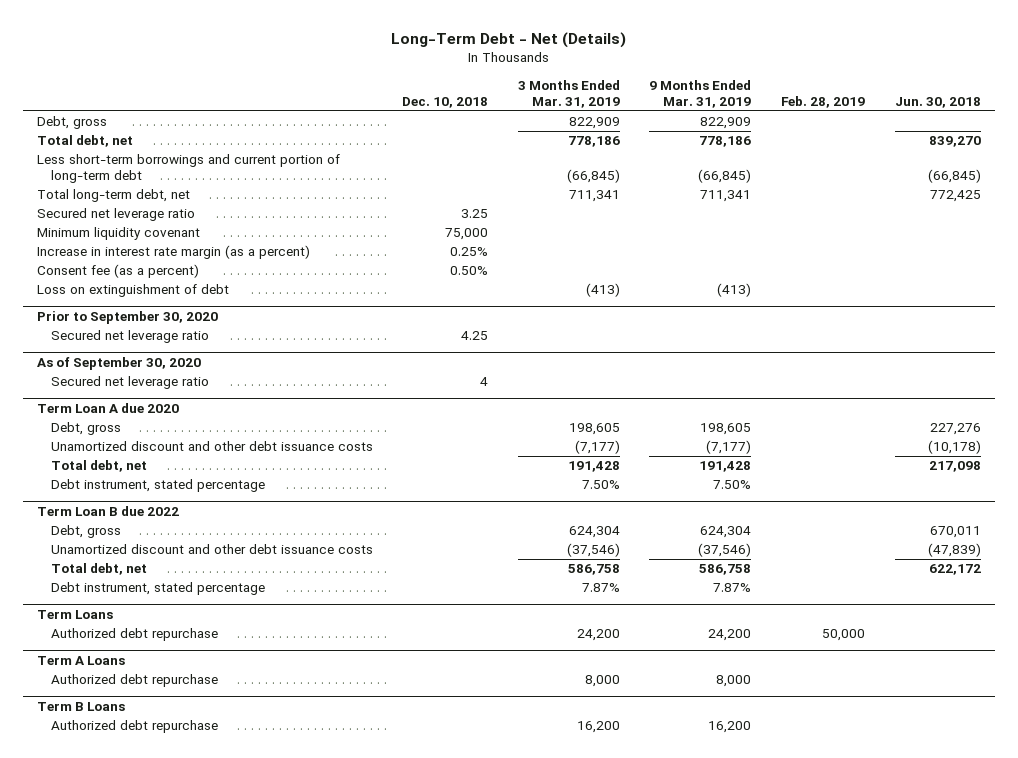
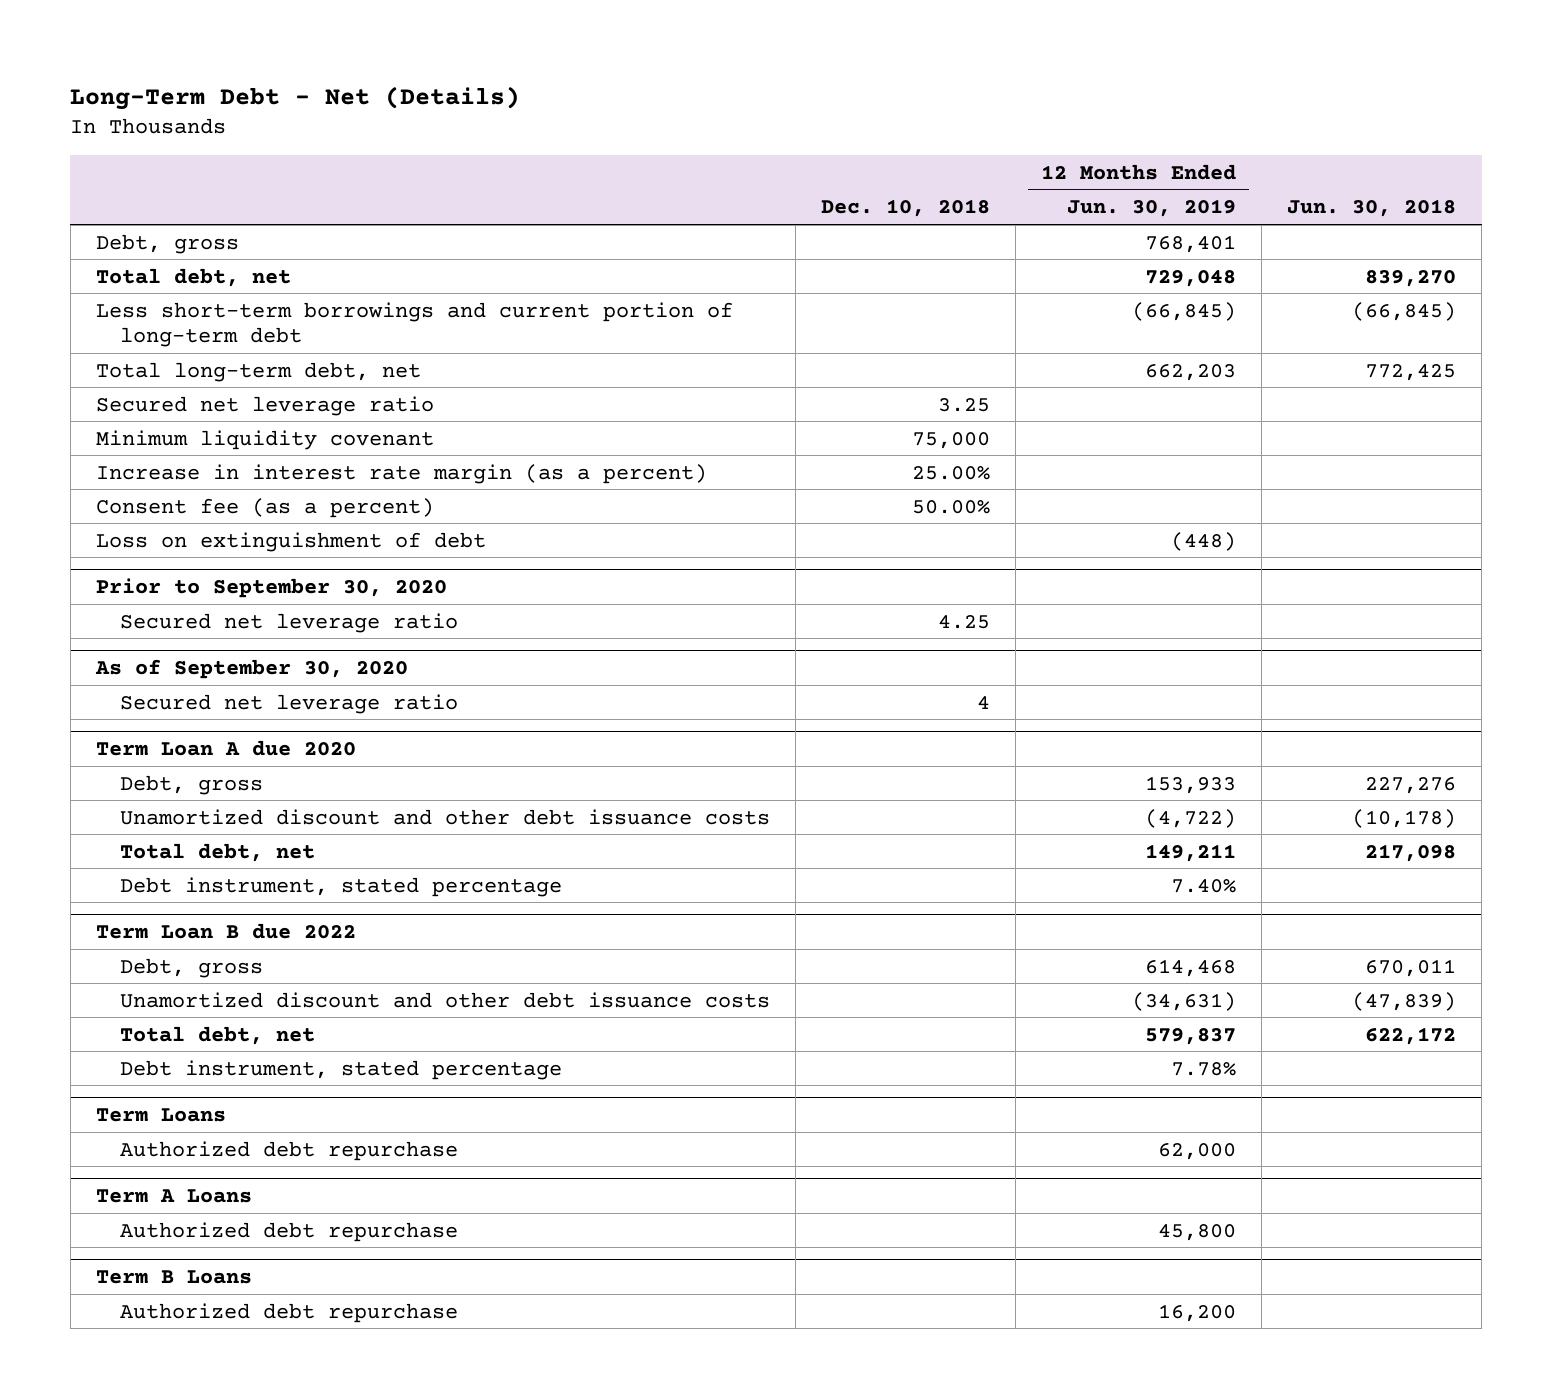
- | Dec. 10, 2018 | 3 Months Ended Mar. 31, 2019 | 9 Months Ended Mar. 31, 2019 | Feb. 28, 2019 | Jun. 30, 2018
+ | Dec. 10, 2018 | 12 Months Ended Jun. 30, 2019 | Jun. 30, 2018
- Increase in interest rate margin (as a percent) | 0.25% | | | |
- Consent fee (as a percent) | 0.50% | | | |
+ Increase in interest rate margin (as a percent) | 25.00% | |
+ Consent fee (as a percent) | 50.00% | |

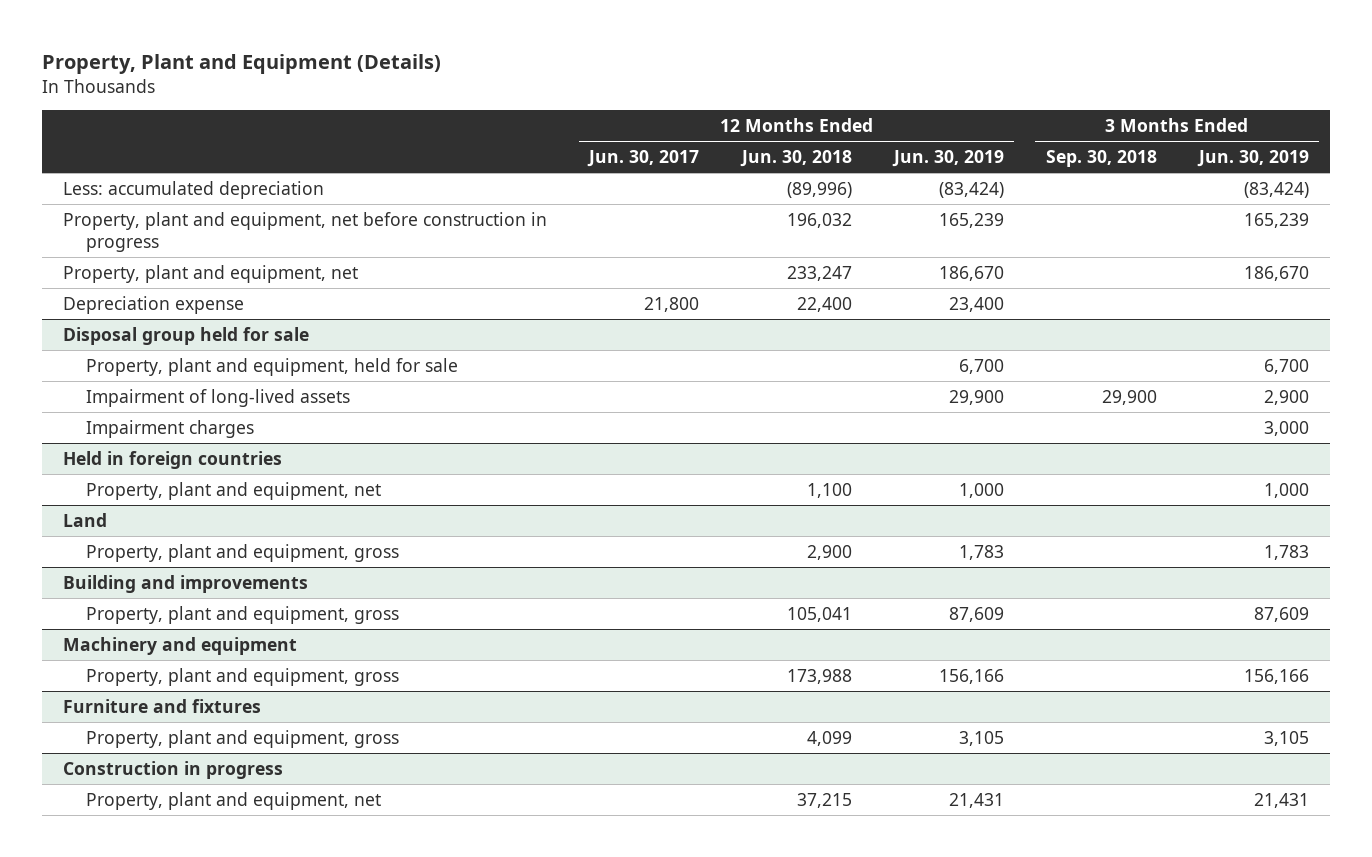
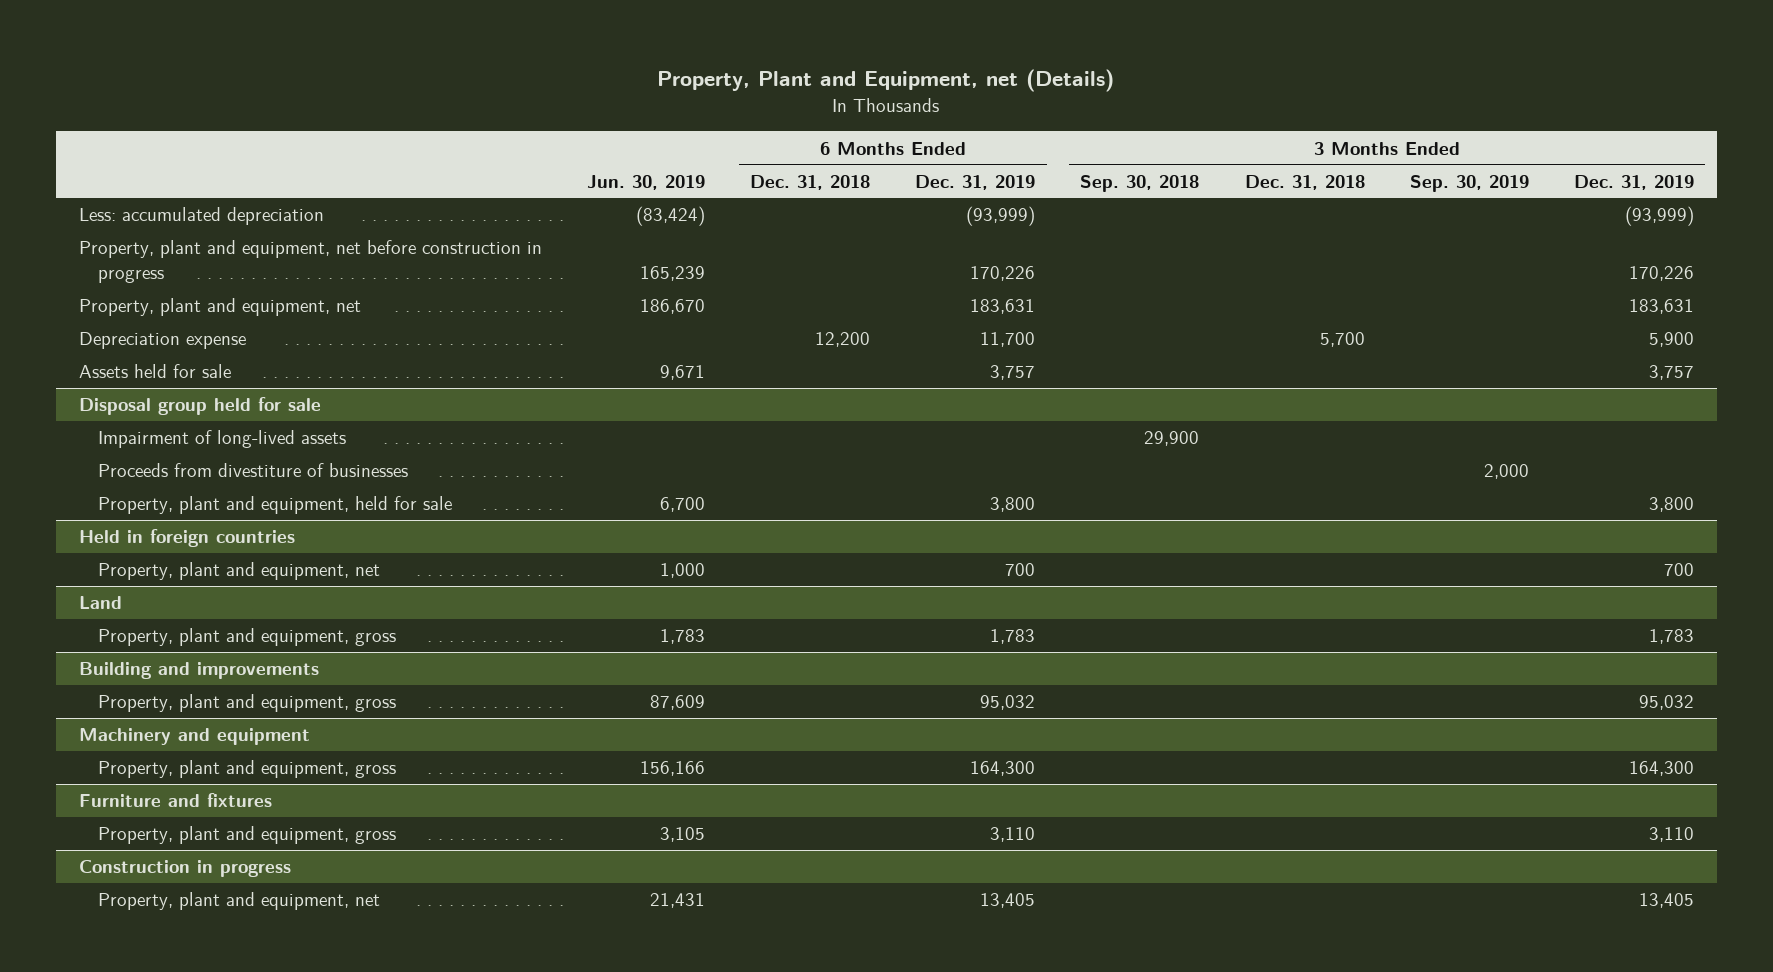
- Property, Plant and Equipment (Details)
+ Property, Plant and Equipment, net (Details)
- | 12 Months Ended Jun. 30, 2017 | 12 Months Ended Jun. 30, 2018 | 12 Months Ended Jun. 30, 2019 | 3 Months Ended Sep. 30, 2018 | 3 Months Ended Jun. 30, 2019
+ | Jun. 30, 2019 | 6 Months Ended Dec. 31, 2018 | 6 Months Ended Dec. 31, 2019 | 3 Months Ended Sep. 30, 2018 | 3 Months Ended Dec. 31, 2018 | 3 Months Ended Sep. 30, 2019 | 3 Months Ended Dec. 31, 2019
+ Assets held for sale | 9,671 | | 3,757 | | | | 3,757
@ Disposal group held for sale
- Impairment charges | | | | | 3,000
+ Proceeds from divestiture of businesses | | | | | | 2,000 |
moved down: Property, plant and equipment, held for sale | 6,700 | | 3,800 | | | | 3,800

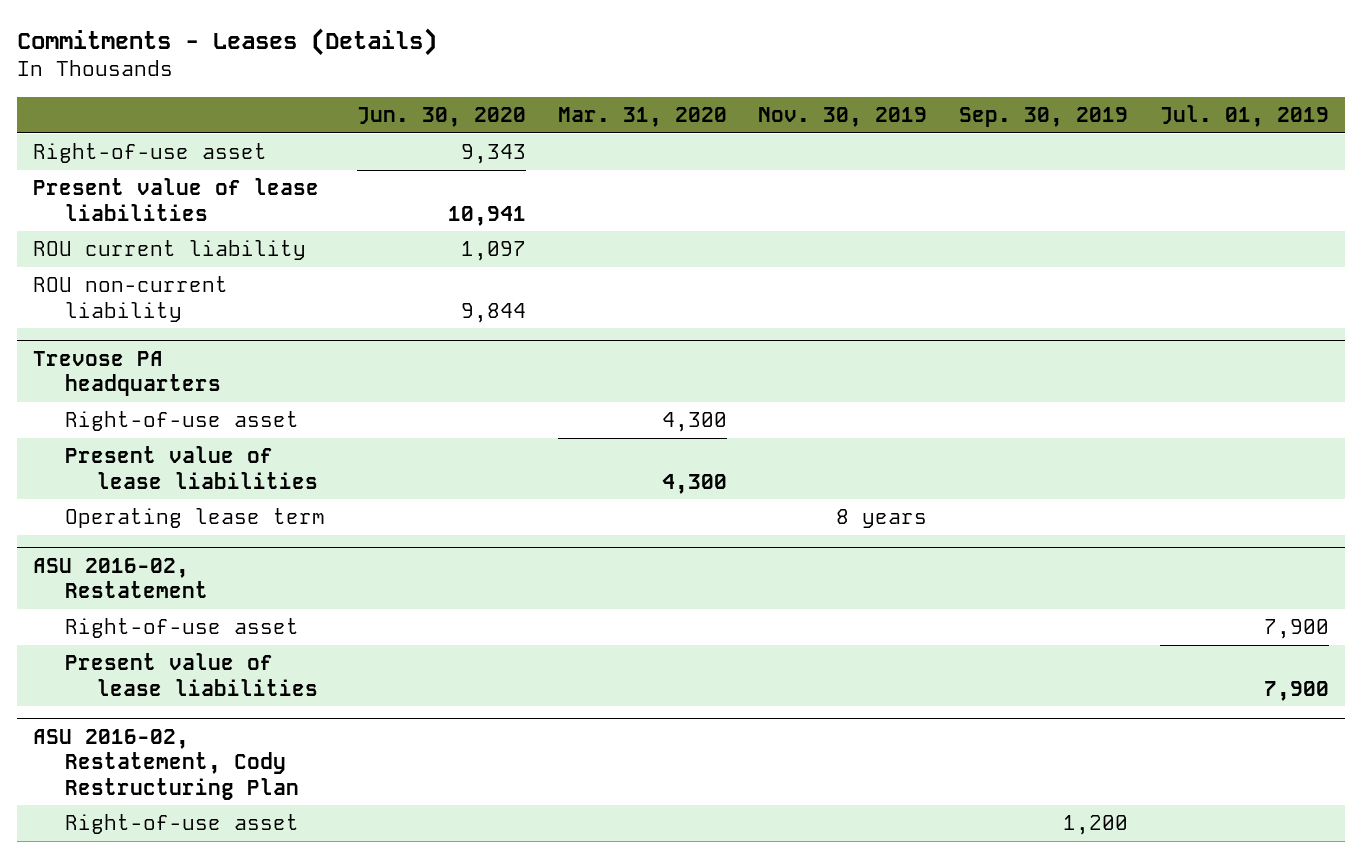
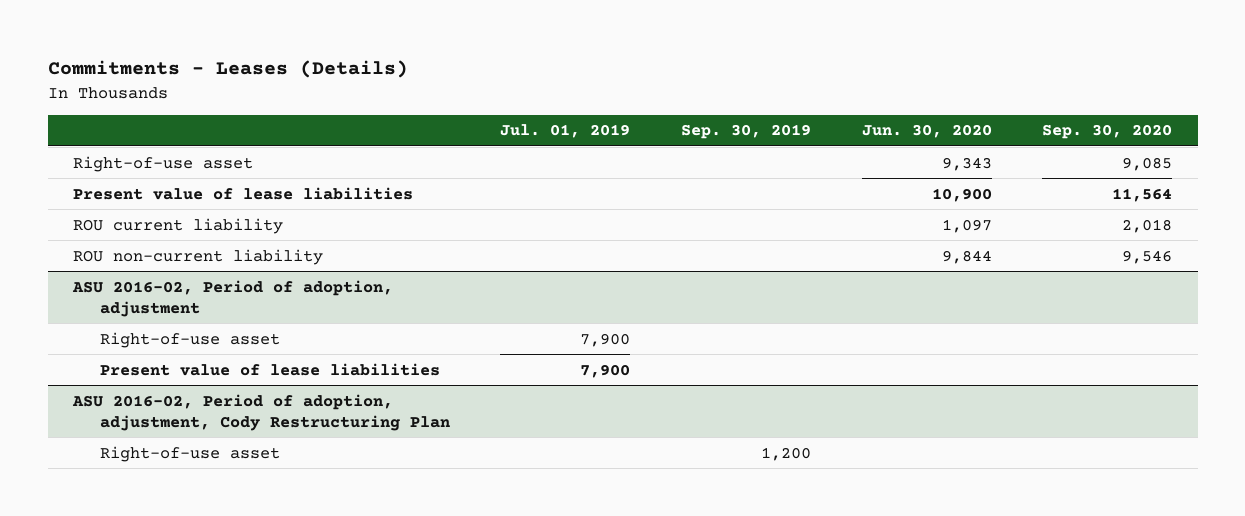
- | Jun. 30, 2020 | Mar. 31, 2020 | Nov. 30, 2019 | Sep. 30, 2019 | Jul. 01, 2019
+ | Jul. 01, 2019 | Sep. 30, 2019 | Jun. 30, 2020 | Sep. 30, 2020
- Present value of lease liabilities | 10,941 | | | |
+ Present value of lease liabilities | | | 10,900 | 11,564
- Trevose PA headquarters
- Right-of-use asset | | 4,300 | | |
- Present value of lease liabilities | | 4,300 | | |
- Operating lease term | | | 8 years | |
- ASU 2016-02, Restatement
+ ASU 2016-02, Period of adoption, adjustment
- ASU 2016-02, Restatement, Cody Restructuring Plan
+ ASU 2016-02, Period of adoption, adjustment, Cody Restructuring Plan

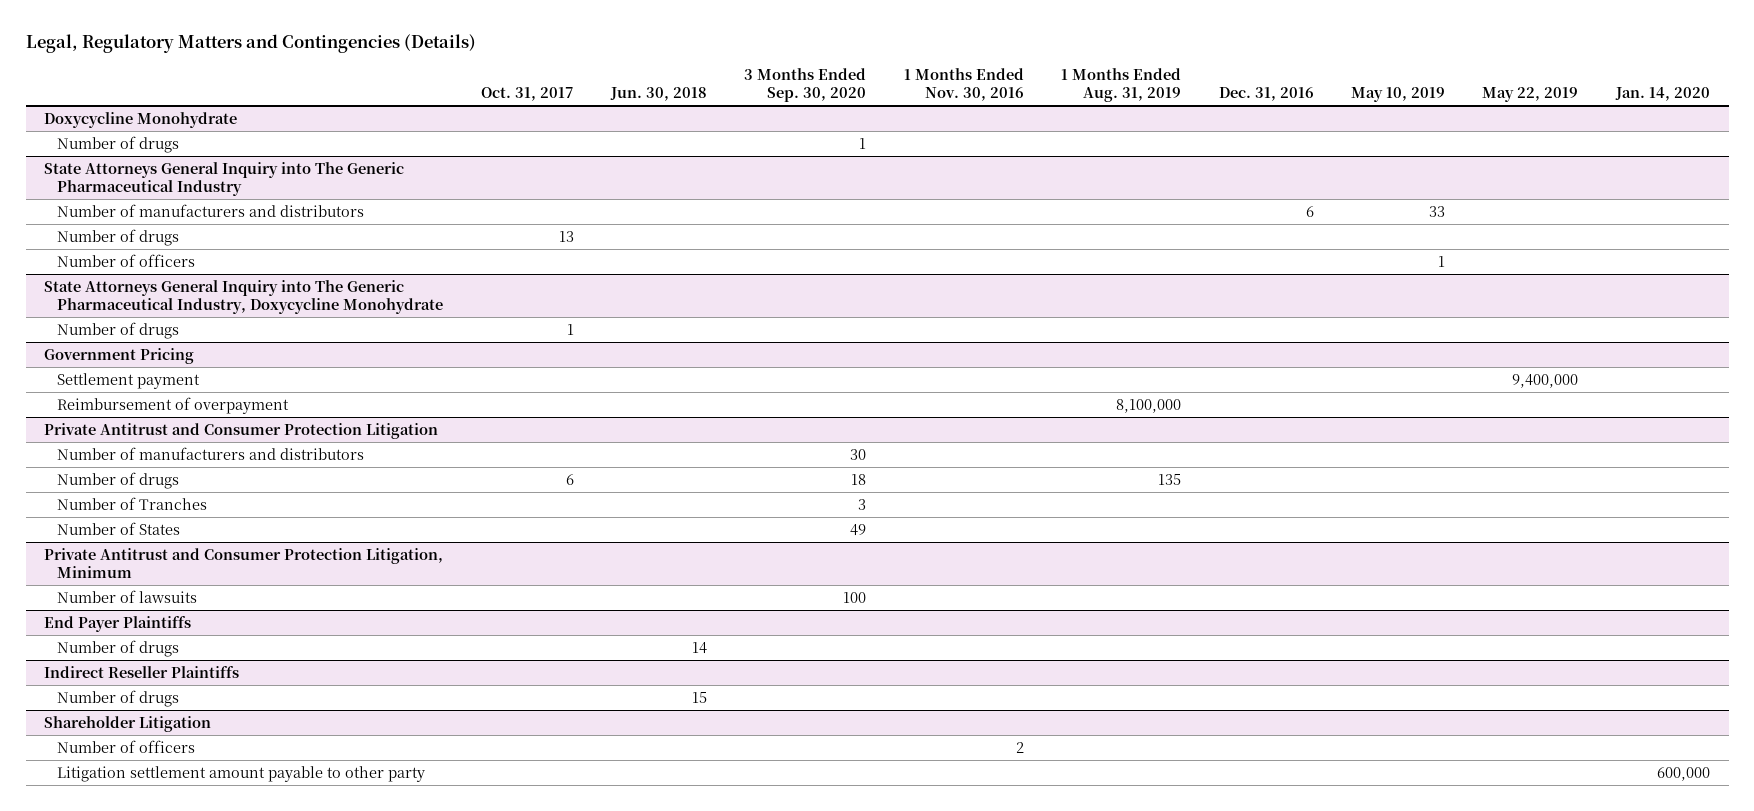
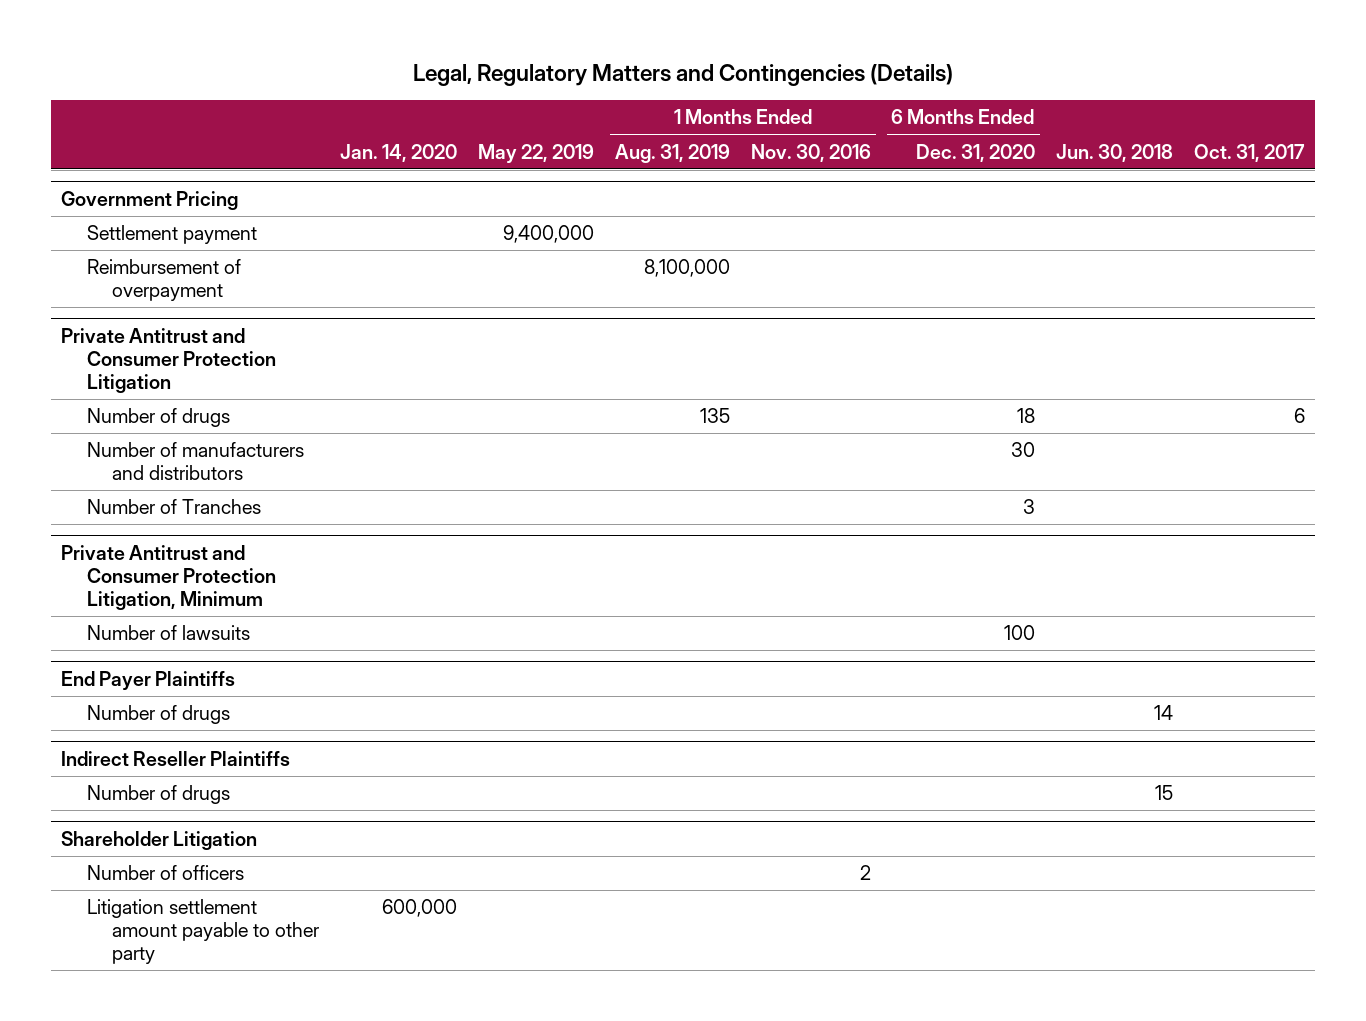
- | Oct. 31, 2017 | Jun. 30, 2018 | 3 Months Ended Sep. 30, 2020 | 1 Months Ended Nov. 30, 2016 | 1 Months Ended Aug. 31, 2019 | Dec. 31, 2016 | May 10, 2019 | May 22, 2019 | Jan. 14, 2020
+ | Jan. 14, 2020 | May 22, 2019 | 1 Months Ended Aug. 31, 2019 | 1 Months Ended Nov. 30, 2016 | 6 Months Ended Dec. 31, 2020 | Jun. 30, 2018 | Oct. 31, 2017
- Doxycycline Monohydrate
- Number of drugs | | | 1 | | | | | |
- State Attorneys General Inquiry into The Generic Pharmaceutical Industry
- Number of manufacturers and distributors | | | | | | 6 | 33 | |
- Number of drugs | 13 | | | | | | | |
- Number of officers | | | | | | | 1 | |
- State Attorneys General Inquiry into The Generic Pharmaceutical Industry, Doxycycline Monohydrate
- Number of drugs | 1 | | | | | | | |
@ Private Antitrust and Consumer Protection Litigation
moved down: Number of manufacturers and distributors | | | | | 30 | |
- Number of States | | | 49 | | | | | |

